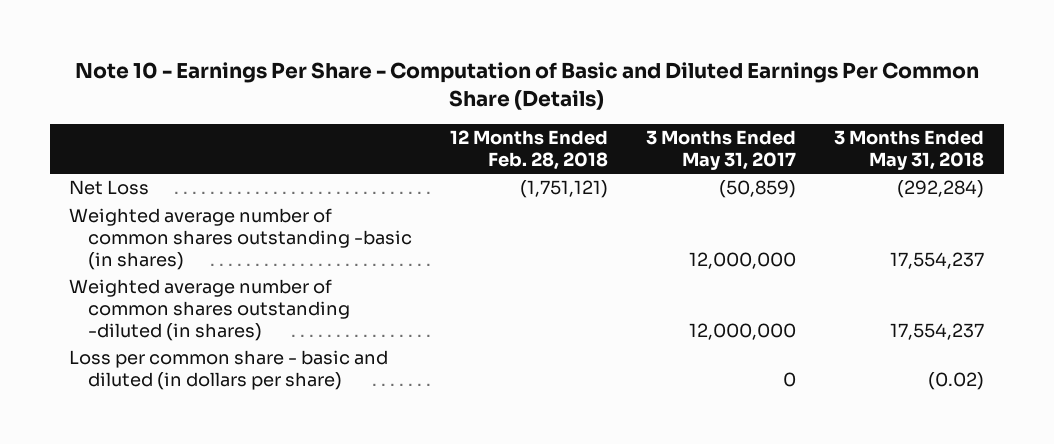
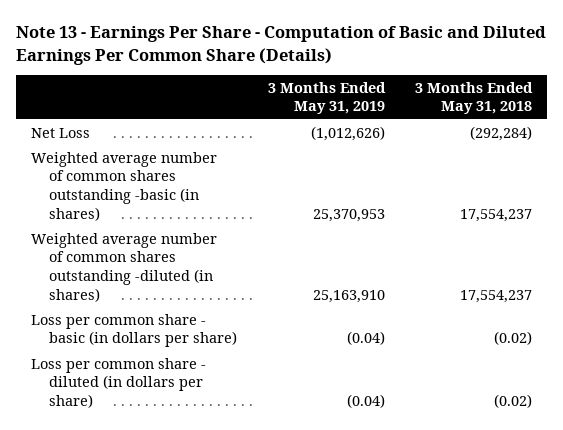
- Note 10 - Earnings Per Share - Computation of Basic and Diluted Earnings Per Common Share (Details)
+ Note 13 - Earnings Per Share - Computation of Basic and Diluted Earnings Per Common Share (Details)
- | 12 Months Ended Feb. 28, 2018 | 3 Months Ended May 31, 2017 | 3 Months Ended May 31, 2018
+ | 3 Months Ended May 31, 2019 | 3 Months Ended May 31, 2018
- Loss per common share - basic and diluted (in dollars per share) | | 0 | (0.02)
+ Loss per common share - basic (in dollars per share) | (0.04) | (0.02)
+ Loss per common share - diluted (in dollars per share) | (0.04) | (0.02)

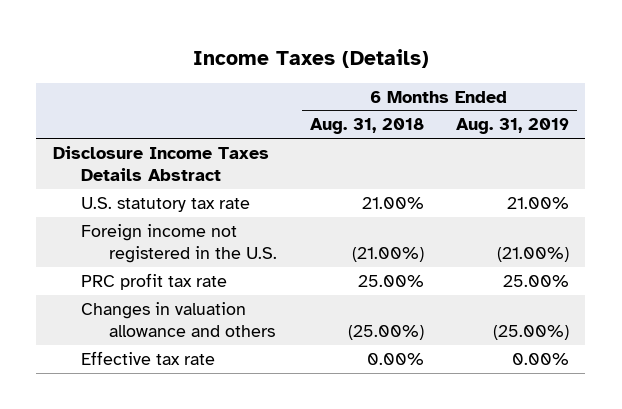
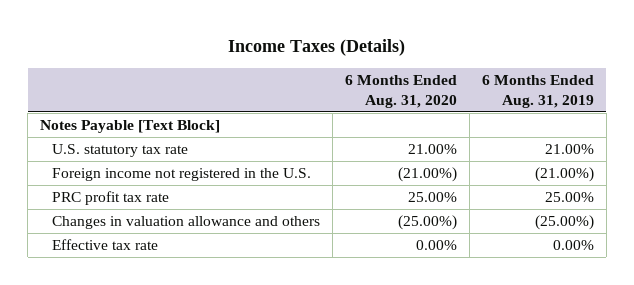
- | 6 Months Ended Aug. 31, 2018 | 6 Months Ended Aug. 31, 2019
+ | 6 Months Ended Aug. 31, 2020 | 6 Months Ended Aug. 31, 2019
- Disclosure Income Taxes Details Abstract
+ Notes Payable [Text Block]

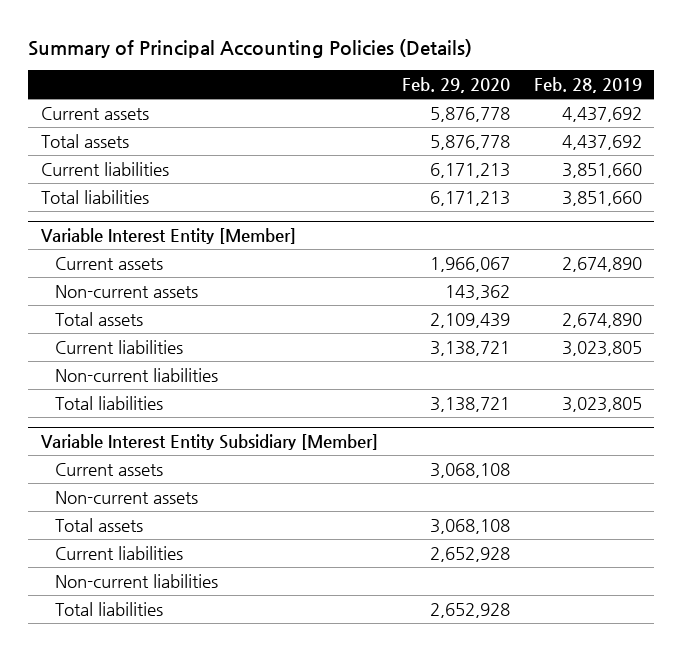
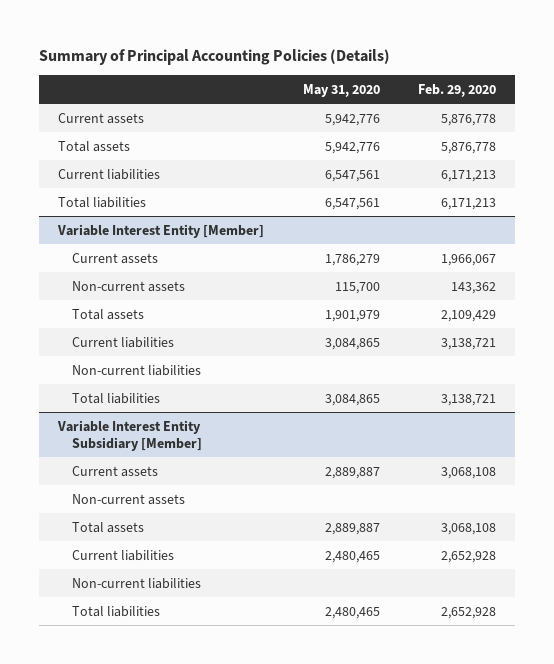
- | Feb. 29, 2020 | Feb. 28, 2019
+ | May 31, 2020 | Feb. 29, 2020
@ Variable Interest Entity [Member]
- Total assets | 2,109,439 | 2,674,890
+ Total assets | 1,901,979 | 2,109,429

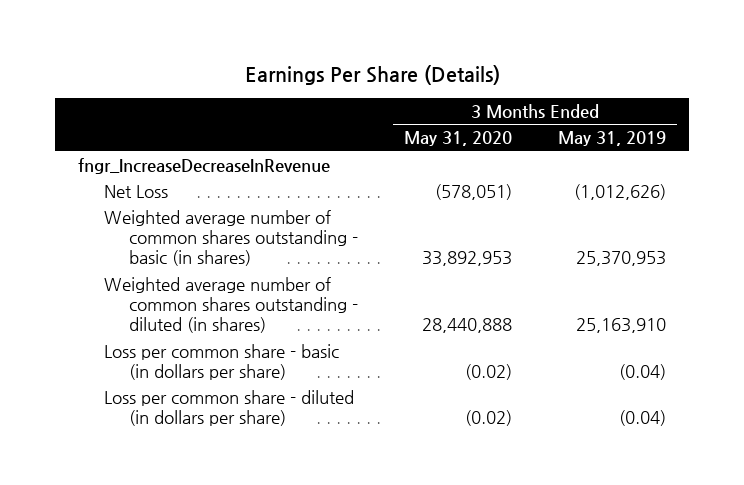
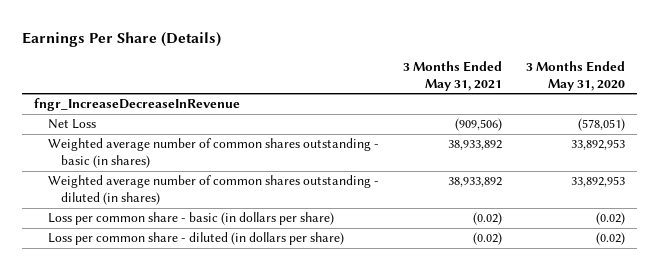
- | 3 Months Ended May 31, 2020 | 3 Months Ended May 31, 2019
+ | 3 Months Ended May 31, 2021 | 3 Months Ended May 31, 2020
- Weighted average number of common shares outstanding - diluted (in shares) | 28,440,888 | 25,163,910
+ Weighted average number of common shares outstanding - diluted (in shares) | 38,933,892 | 33,892,953

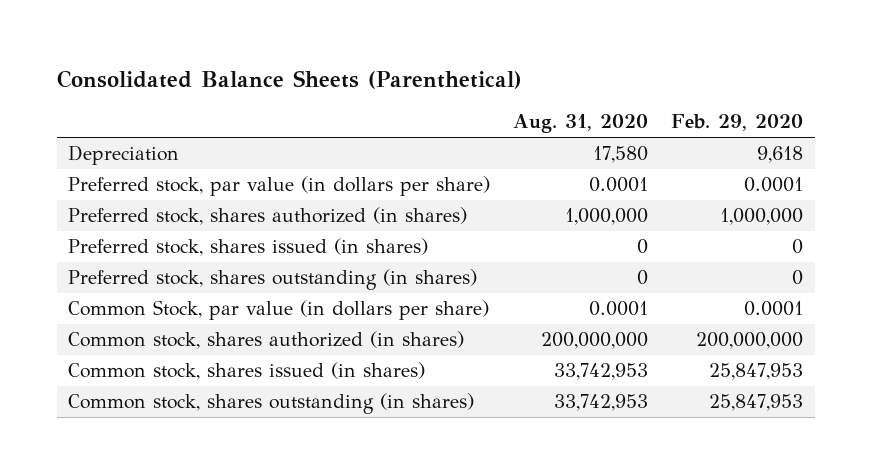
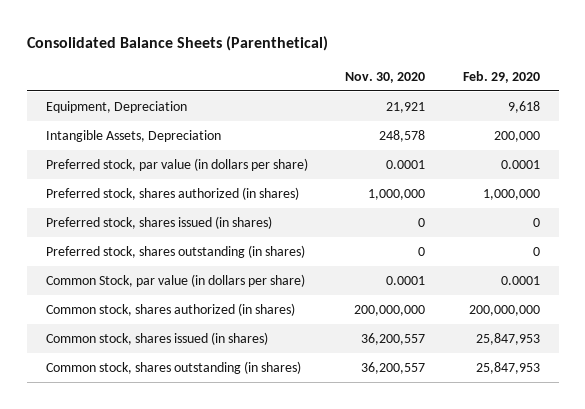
- | Aug. 31, 2020 | Feb. 29, 2020
+ | Nov. 30, 2020 | Feb. 29, 2020
- Depreciation | 17,580 | 9,618
+ Equipment, Depreciation | 21,921 | 9,618
+ Intangible Assets, Depreciation | 248,578 | 200,000

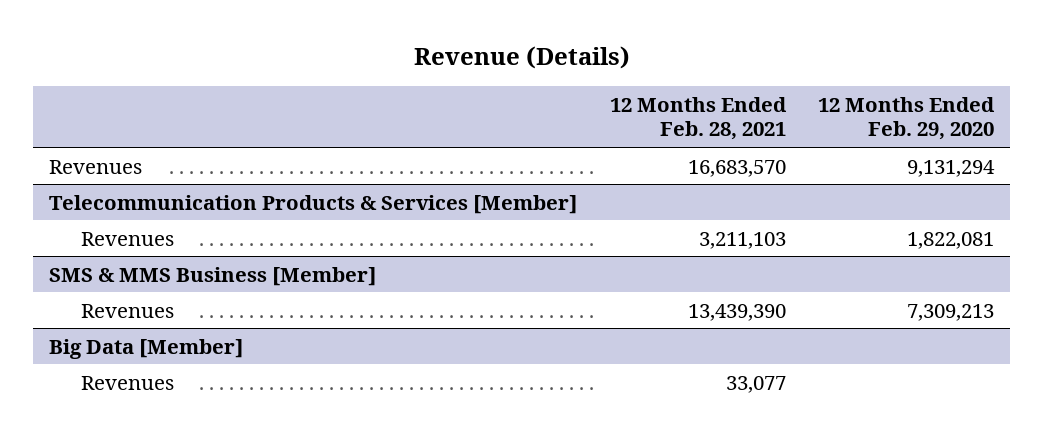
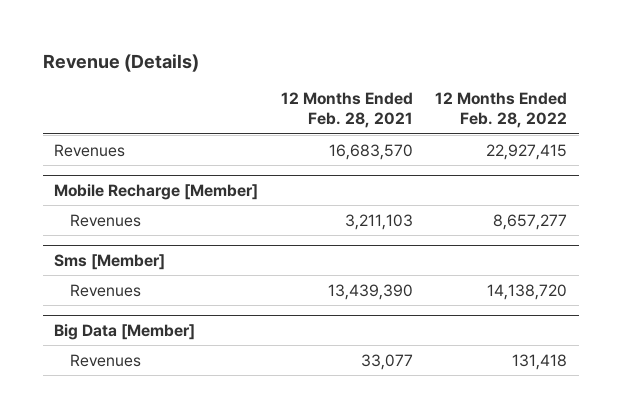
- | 12 Months Ended Feb. 28, 2021 | 12 Months Ended Feb. 29, 2020
+ | 12 Months Ended Feb. 28, 2021 | 12 Months Ended Feb. 28, 2022
- Telecommunication Products & Services [Member]
+ Mobile Recharge [Member]
- SMS & MMS Business [Member]
+ Sms [Member]

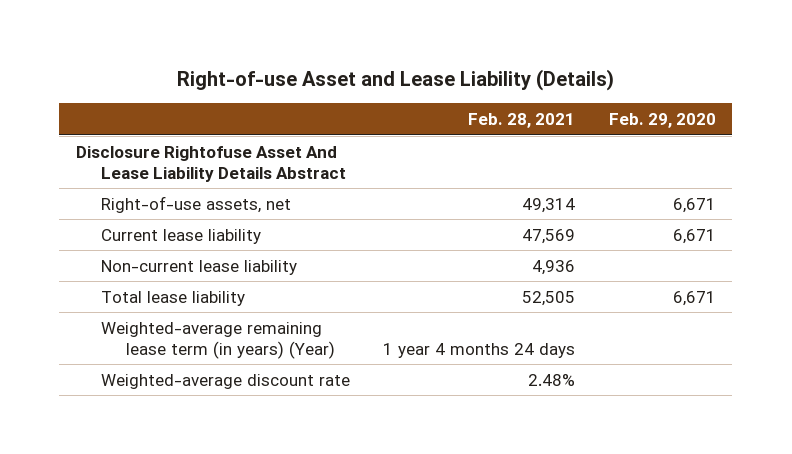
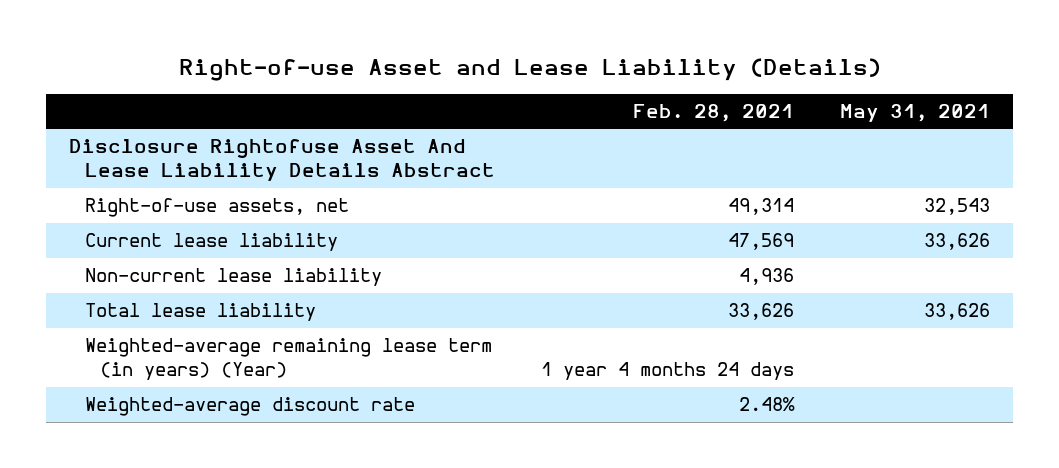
- | Feb. 28, 2021 | Feb. 29, 2020
+ | Feb. 28, 2021 | May 31, 2021
- Total lease liability | 52,505 | 6,671
+ Total lease liability | 33,626 | 33,626

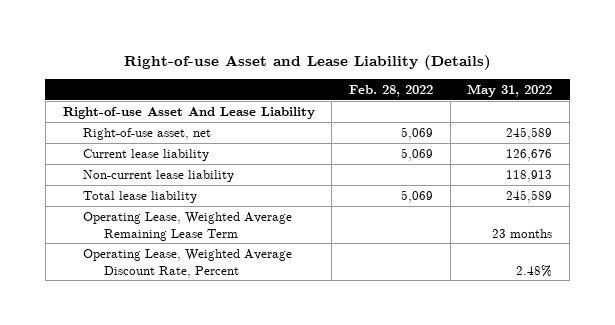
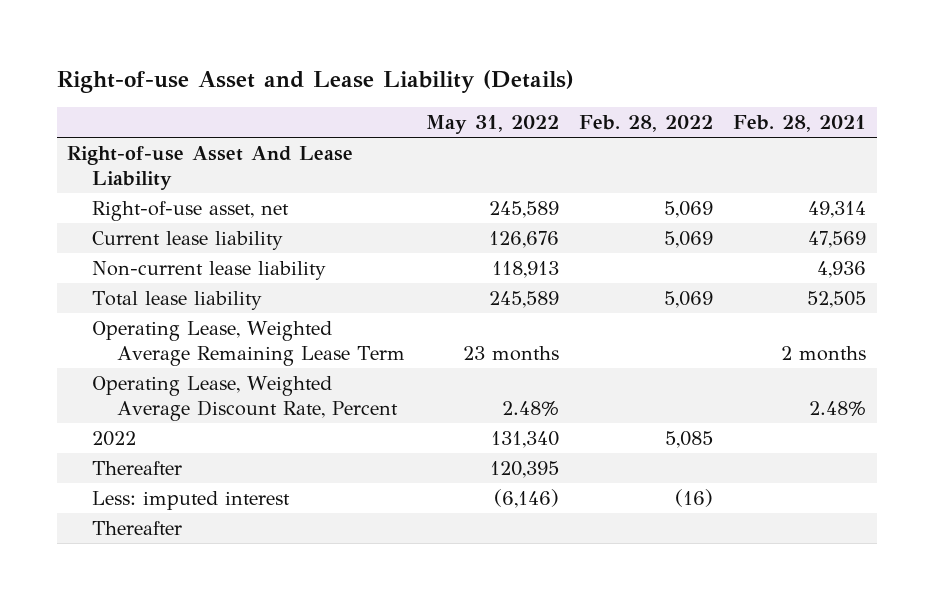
- | Feb. 28, 2022 | May 31, 2022
+ | May 31, 2022 | Feb. 28, 2022 | Feb. 28, 2021
+ 2022 | 131,340 | 5,085 |
+ Thereafter | 120,395 | |
+ Less: imputed interest | (6,146) | (16) |
+ Thereafter

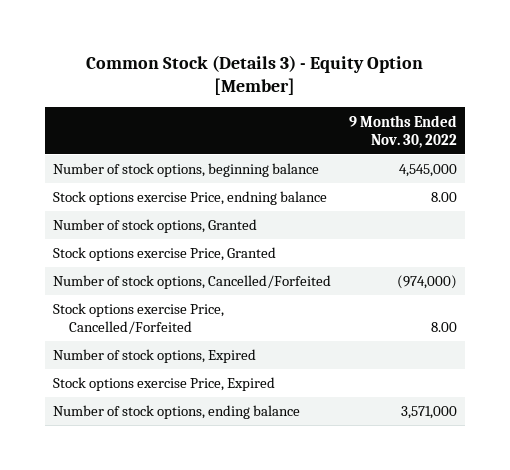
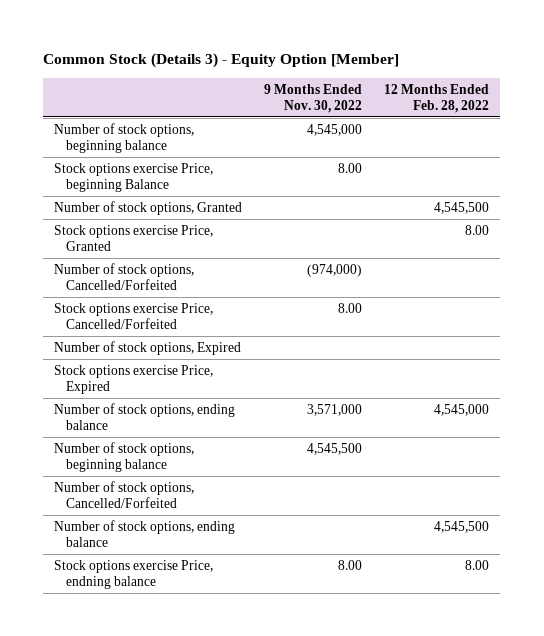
- | 9 Months Ended Nov. 30, 2022
+ | 9 Months Ended Nov. 30, 2022 | 12 Months Ended Feb. 28, 2022
+ Stock options exercise Price, beginning Balance | 8.00 |
+ Number of stock options, beginning balance | 4,545,500 |
+ Number of stock options, Cancelled/Forfeited
+ Number of stock options, ending balance | | 4,545,500
moved down: Stock options exercise Price, endning balance | 8.00 | 8.00

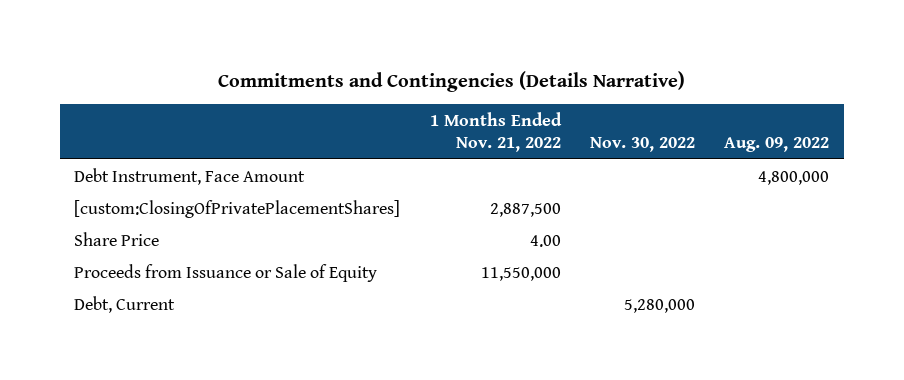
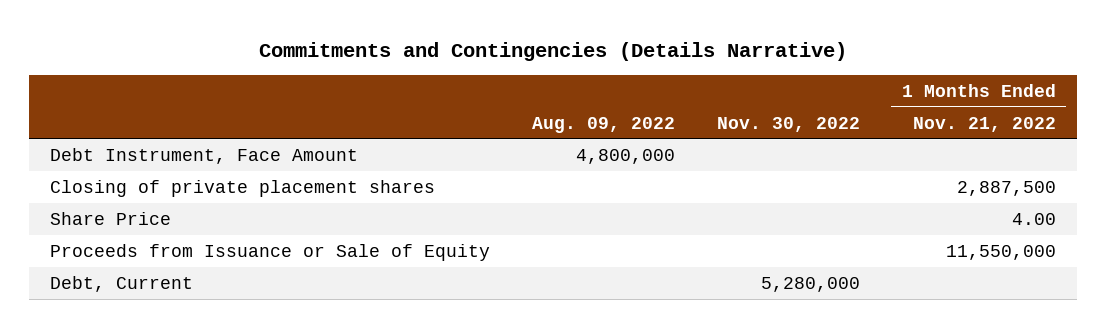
- | 1 Months Ended Nov. 21, 2022 | Nov. 30, 2022 | Aug. 09, 2022
+ | Aug. 09, 2022 | Nov. 30, 2022 | 1 Months Ended Nov. 21, 2022
- [custom:ClosingOfPrivatePlacementShares] | 2,887,500 | |
+ Closing of private placement shares | | | 2,887,500

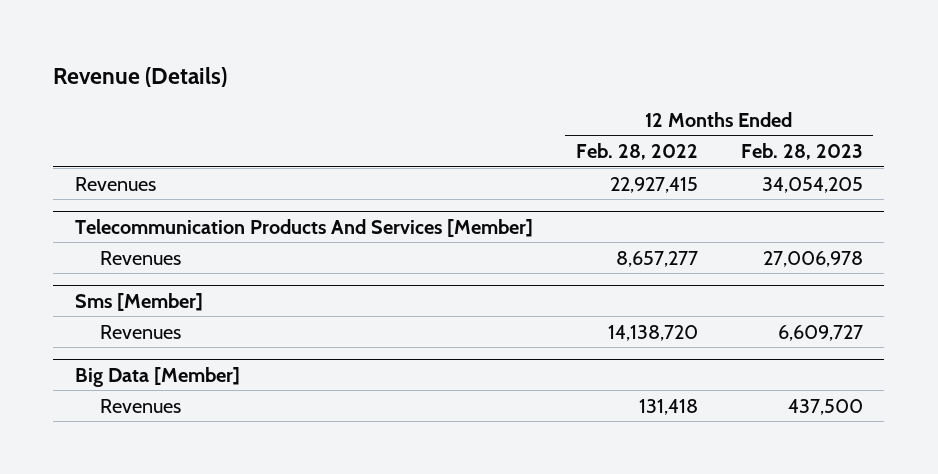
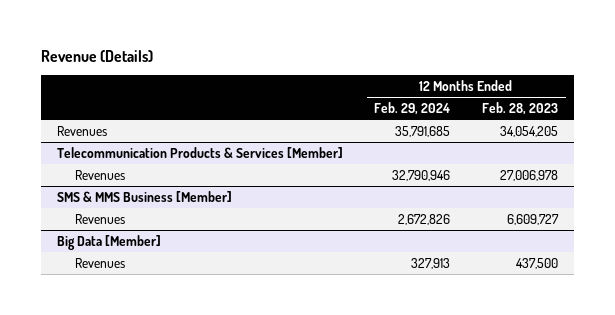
- | 12 Months Ended Feb. 28, 2022 | 12 Months Ended Feb. 28, 2023
+ | 12 Months Ended Feb. 29, 2024 | 12 Months Ended Feb. 28, 2023
- Telecommunication Products And Services [Member]
+ Telecommunication Products & Services [Member]
- Sms [Member]
+ SMS & MMS Business [Member]

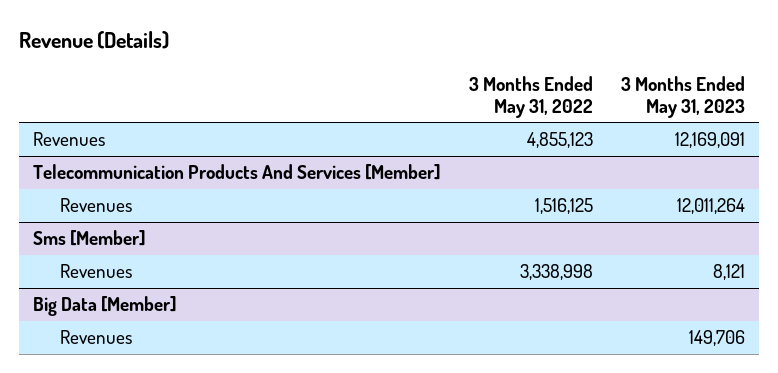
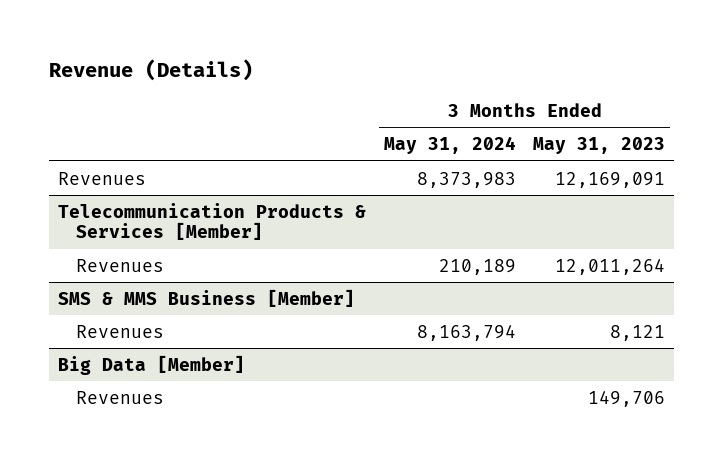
- | 3 Months Ended May 31, 2022 | 3 Months Ended May 31, 2023
+ | 3 Months Ended May 31, 2024 | 3 Months Ended May 31, 2023
- Telecommunication Products And Services [Member]
+ Telecommunication Products & Services [Member]
- Sms [Member]
+ SMS & MMS Business [Member]

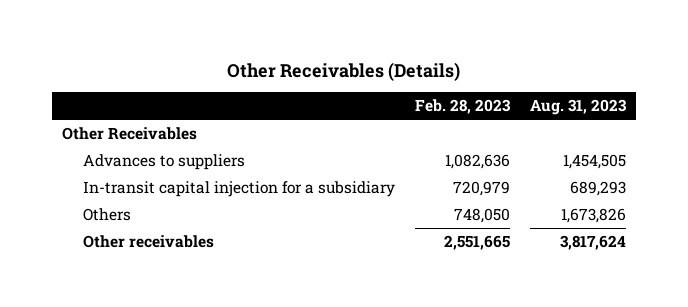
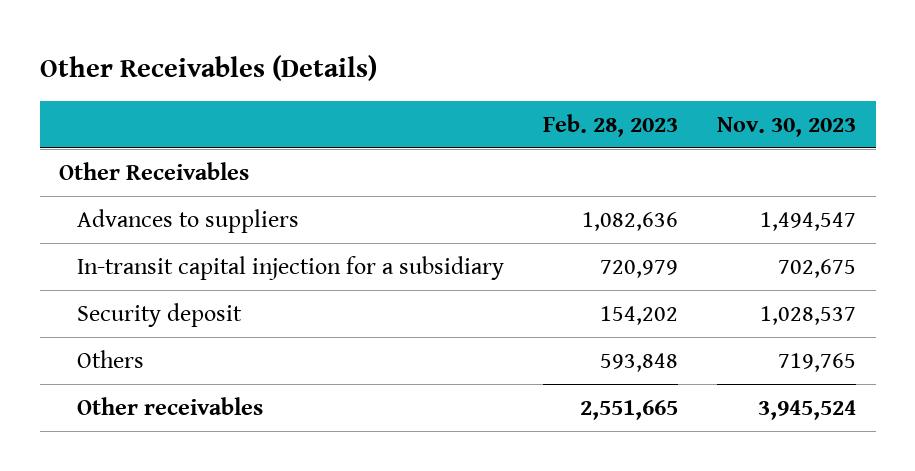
- | Feb. 28, 2023 | Aug. 31, 2023
+ | Feb. 28, 2023 | Nov. 30, 2023
- Others | 748,050 | 1,673,826
+ Security deposit | 154,202 | 1,028,537
+ Others | 593,848 | 719,765

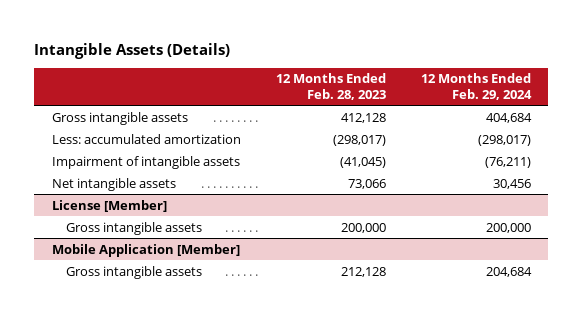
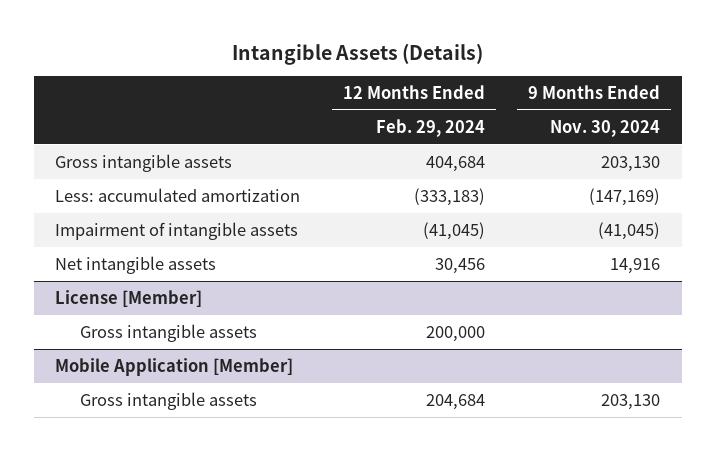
- | 12 Months Ended Feb. 28, 2023 | 12 Months Ended Feb. 29, 2024
+ | 12 Months Ended Feb. 29, 2024 | 9 Months Ended Nov. 30, 2024
- Less: accumulated amortization | (298,017) | (298,017)
- Impairment of intangible assets | (41,045) | (76,211)
+ Less: accumulated amortization | (333,183) | (147,169)
+ Impairment of intangible assets | (41,045) | (41,045)

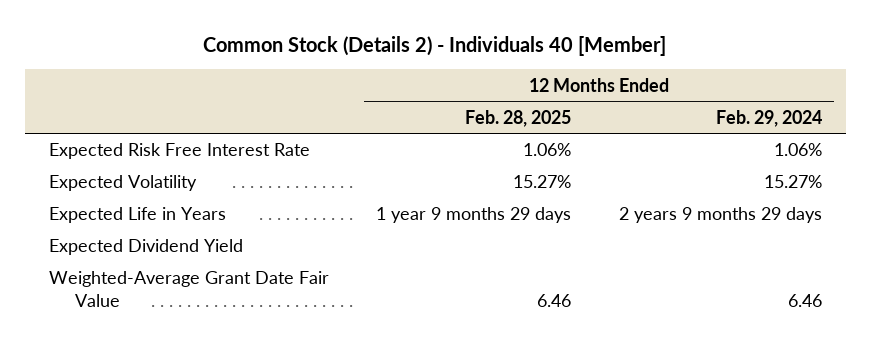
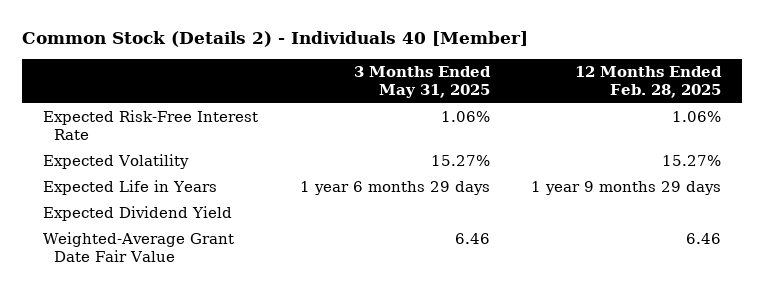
- | 12 Months Ended Feb. 28, 2025 | 12 Months Ended Feb. 29, 2024
+ | 3 Months Ended May 31, 2025 | 12 Months Ended Feb. 28, 2025
- Expected Risk Free Interest Rate | 1.06% | 1.06%
+ Expected Risk-Free Interest Rate | 1.06% | 1.06%

